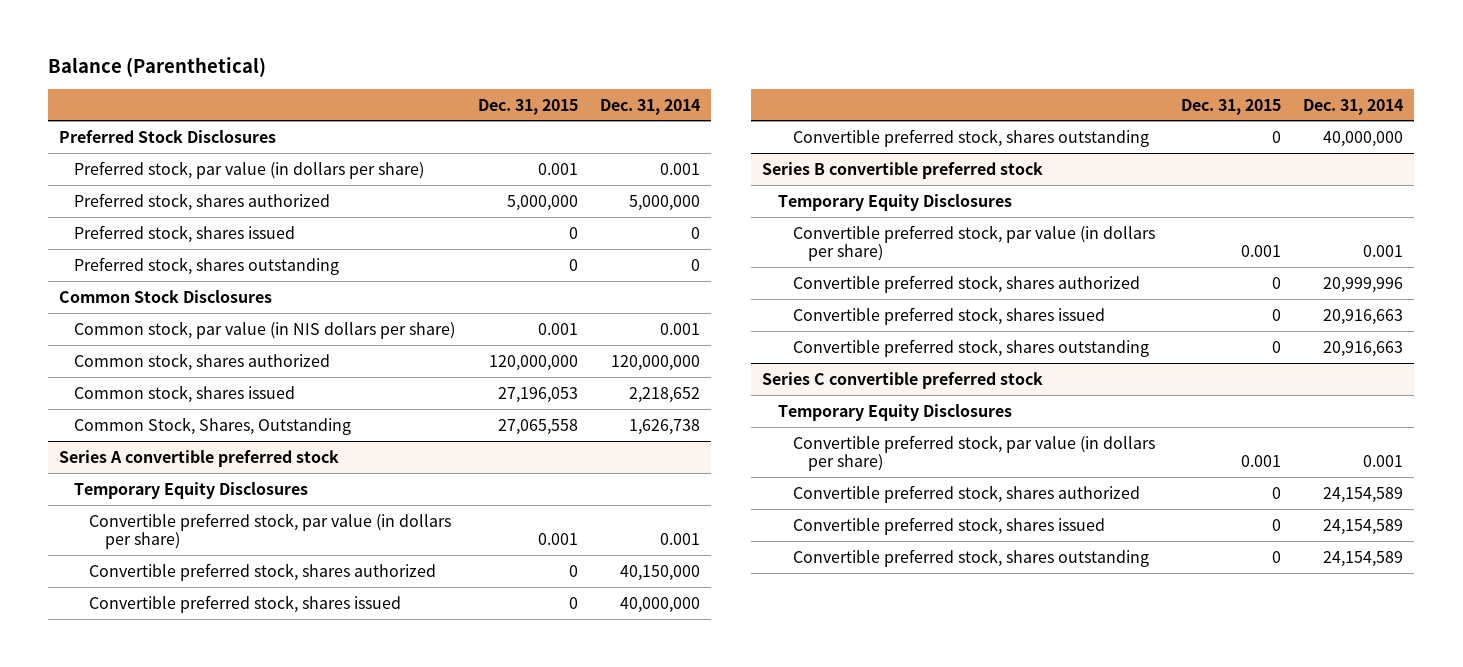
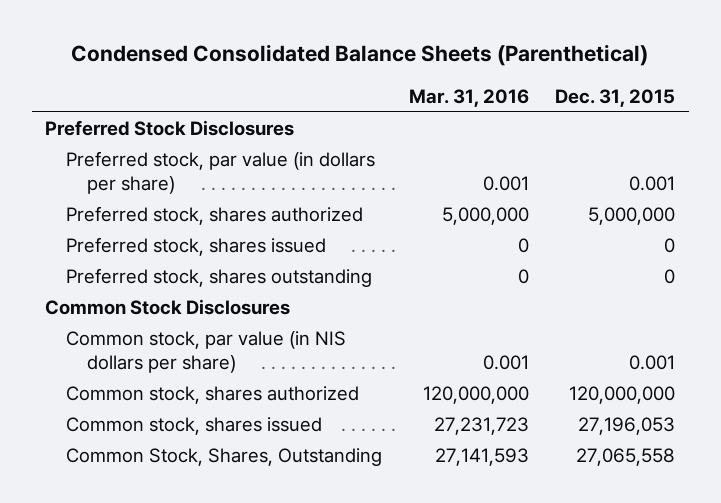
- Balance (Parenthetical)
+ Condensed Consolidated Balance Sheets (Parenthetical)
- | Dec. 31, 2015 | Dec. 31, 2014
+ | Mar. 31, 2016 | Dec. 31, 2015
- Series A convertible preferred stock
- Temporary Equity Disclosures
- Convertible preferred stock, par value (in dollars per share) | 0.001 | 0.001
- Convertible preferred stock, shares authorized | 0 | 40,150,000
- Convertible preferred stock, shares issued | 0 | 40,000,000
- Convertible preferred stock, shares outstanding | 0 | 40,000,000
- Series B convertible preferred stock
- Temporary Equity Disclosures
- Convertible preferred stock, par value (in dollars per share) | 0.001 | 0.001
- Convertible preferred stock, shares authorized | 0 | 20,999,996
- Convertible preferred stock, shares issued | 0 | 20,916,663
- Convertible preferred stock, shares outstanding | 0 | 20,916,663
- Series C convertible preferred stock
- Temporary Equity Disclosures
- Convertible preferred stock, par value (in dollars per share) | 0.001 | 0.001
- Convertible preferred stock, shares authorized | 0 | 24,154,589
- Convertible preferred stock, shares issued | 0 | 24,154,589
- Convertible preferred stock, shares outstanding | 0 | 24,154,589

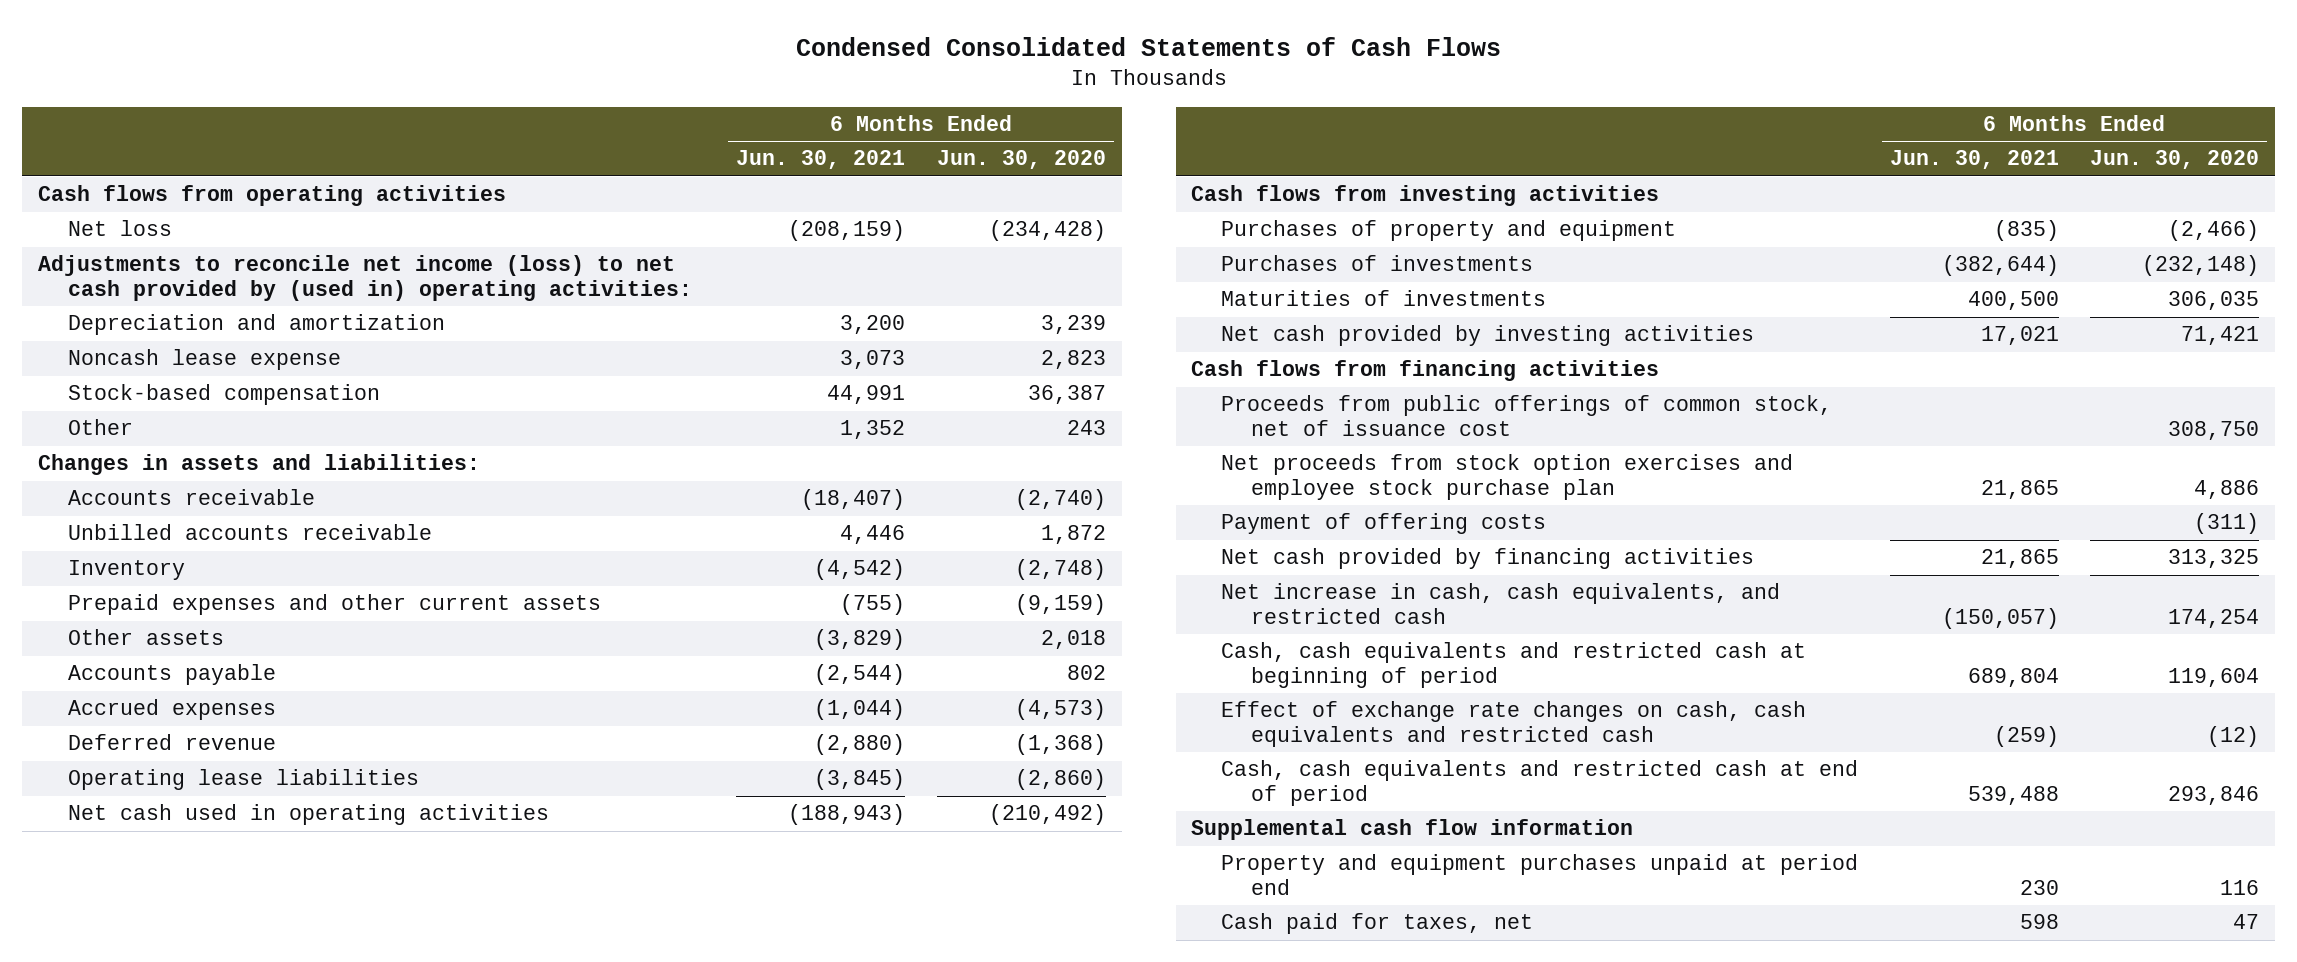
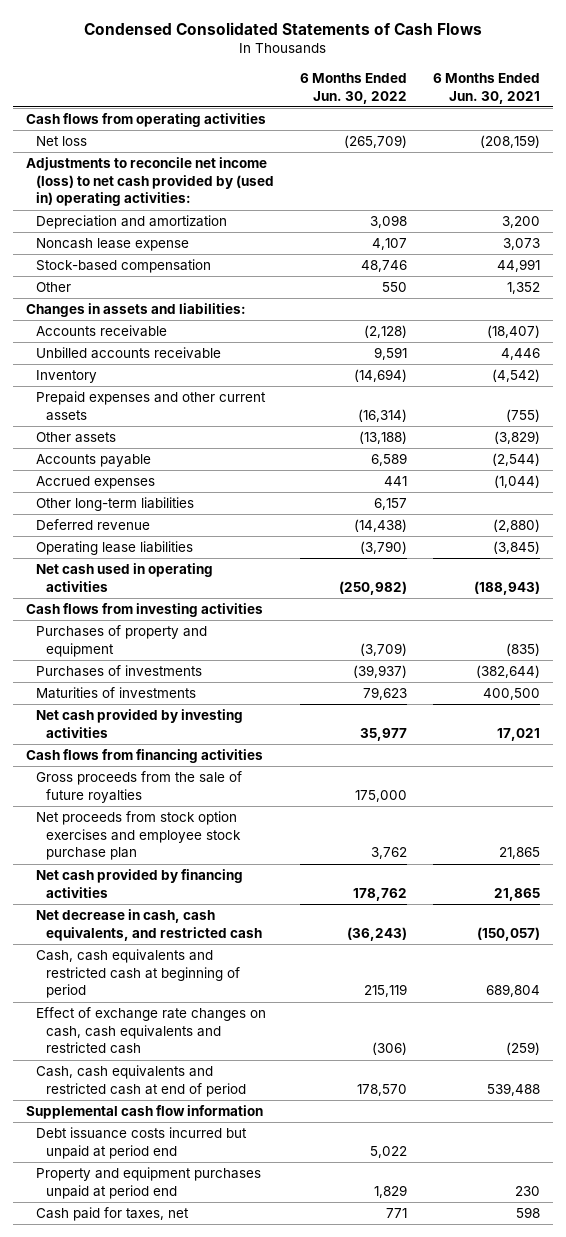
- | 6 Months Ended Jun. 30, 2021 | 6 Months Ended Jun. 30, 2020
+ | 6 Months Ended Jun. 30, 2022 | 6 Months Ended Jun. 30, 2021
+ Other long-term liabilities | 6,157 |
- Proceeds from public offerings of common stock, net of issuance cost | | 308,750
+ Gross proceeds from the sale of future royalties | 175,000 |
- Payment of offering costs | | (311)
- Net increase in cash, cash equivalents, and restricted cash | (150,057) | 174,254
+ Net decrease in cash, cash equivalents, and restricted cash | (36,243) | (150,057)
+ Debt issuance costs incurred but unpaid at period end | 5,022 |

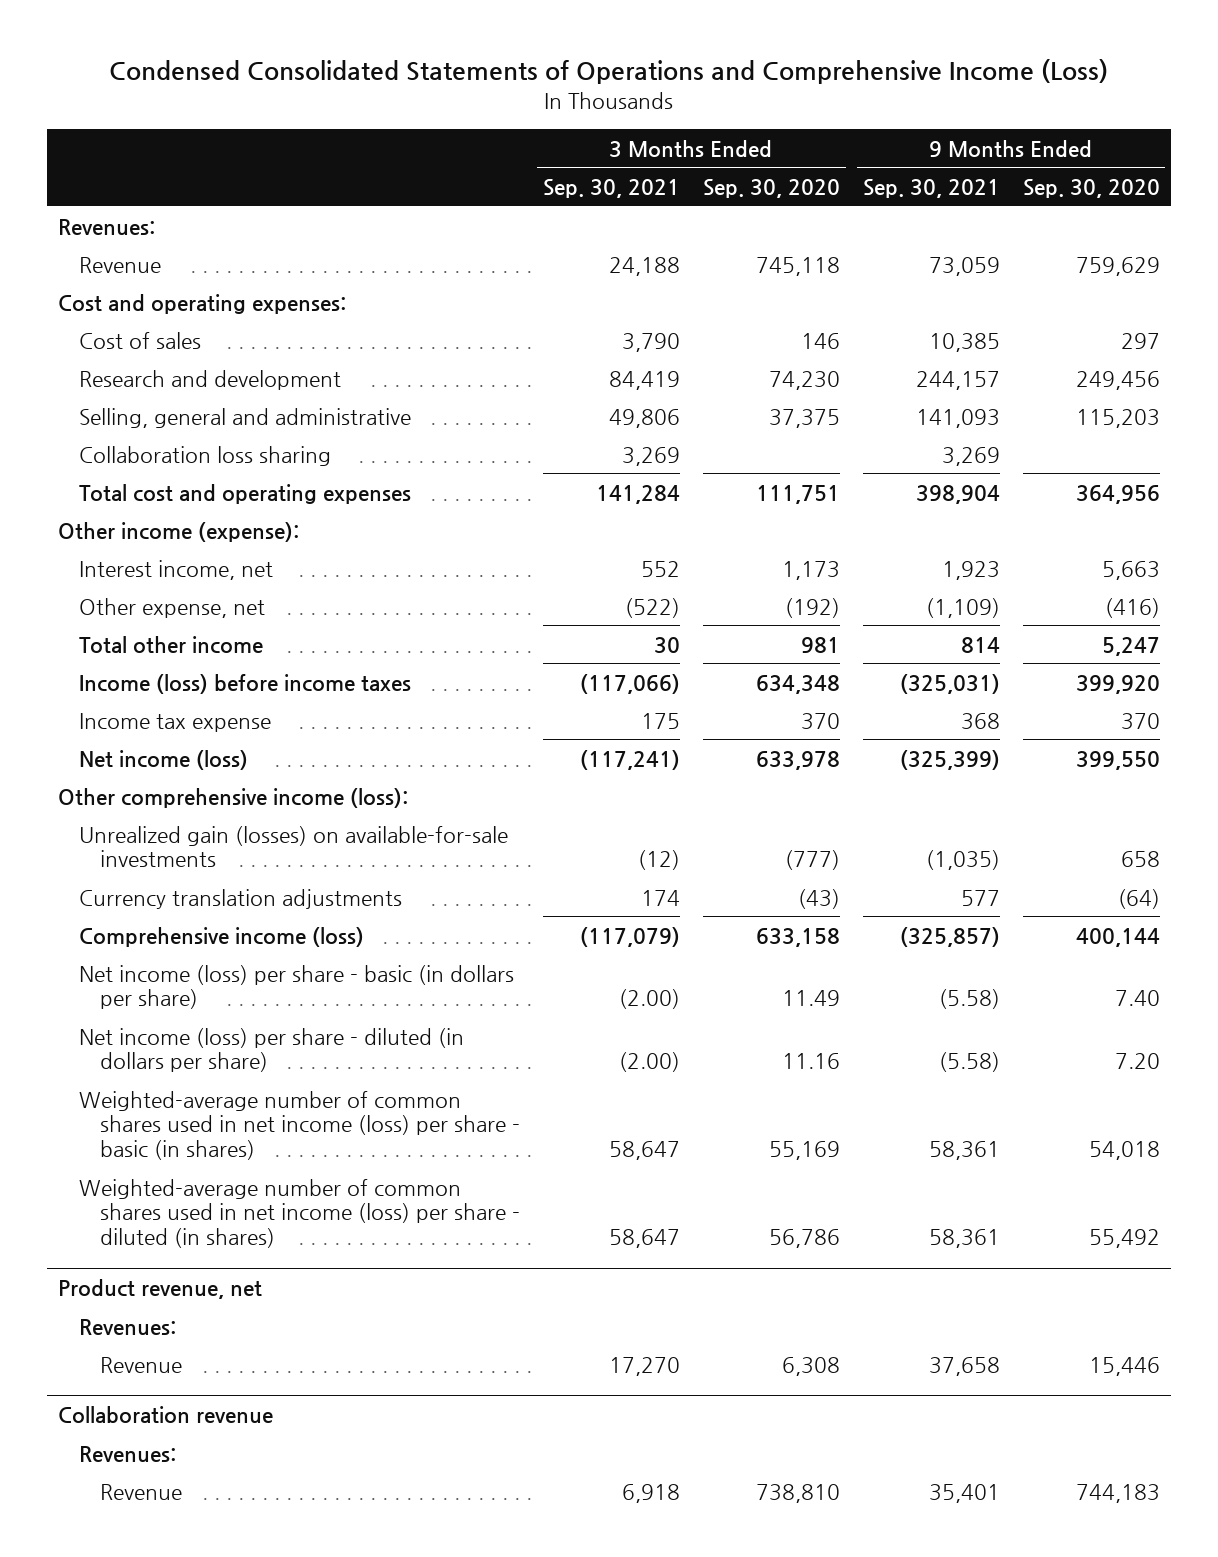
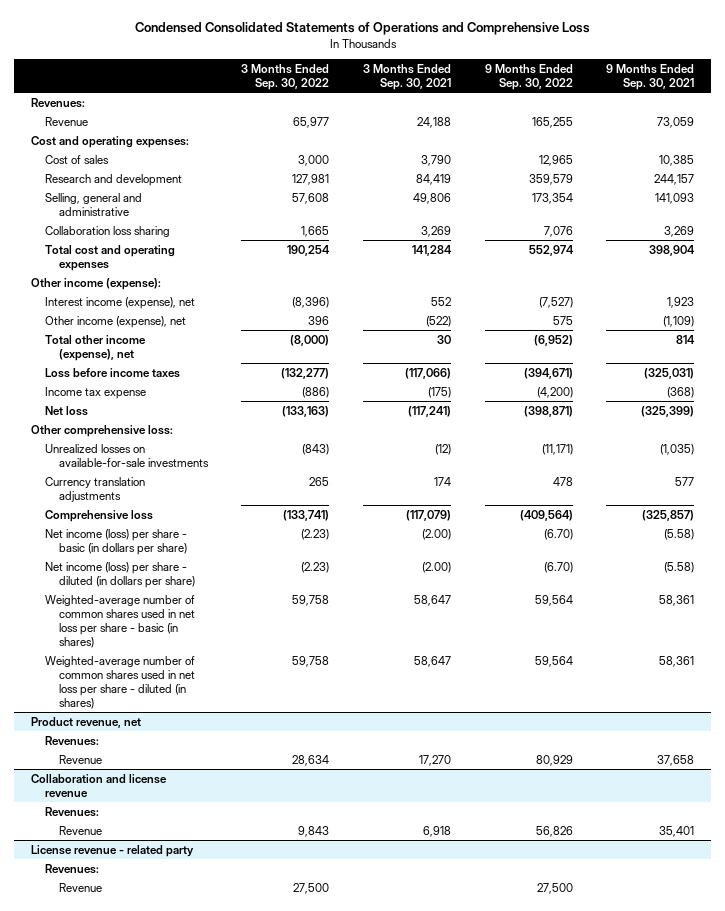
- Condensed Consolidated Statements of Operations and Comprehensive Income (Loss)
+ Condensed Consolidated Statements of Operations and Comprehensive Loss
- | 3 Months Ended Sep. 30, 2021 | 3 Months Ended Sep. 30, 2020 | 9 Months Ended Sep. 30, 2021 | 9 Months Ended Sep. 30, 2020
+ | 3 Months Ended Sep. 30, 2022 | 3 Months Ended Sep. 30, 2021 | 9 Months Ended Sep. 30, 2022 | 9 Months Ended Sep. 30, 2021
- Interest income, net | 552 | 1,173 | 1,923 | 5,663
- Other expense, net | (522) | (192) | (1,109) | (416)
- Total other income | 30 | 981 | 814 | 5,247
- Income (loss) before income taxes | (117,066) | 634,348 | (325,031) | 399,920
- Income tax expense | 175 | 370 | 368 | 370
- Net income (loss) | (117,241) | 633,978 | (325,399) | 399,550
- Other comprehensive income (loss):
- Unrealized gain (losses) on available-for-sale investments | (12) | (777) | (1,035) | 658
+ Interest income (expense), net | (8,396) | 552 | (7,527) | 1,923
+ Other income (expense), net | 396 | (522) | 575 | (1,109)
+ Total other income (expense), net | (8,000) | 30 | (6,952) | 814
+ Loss before income taxes | (132,277) | (117,066) | (394,671) | (325,031)
+ Income tax expense | (886) | (175) | (4,200) | (368)
+ Net loss | (133,163) | (117,241) | (398,871) | (325,399)
+ Other comprehensive loss:
+ Unrealized losses on available-for-sale investments | (843) | (12) | (11,171) | (1,035)
- Comprehensive income (loss) | (117,079) | 633,158 | (325,857) | 400,144
+ Comprehensive loss | (133,741) | (117,079) | (409,564) | (325,857)
- Weighted-average number of common shares used in net income (loss) per share - basic (in shares) | 58,647 | 55,169 | 58,361 | 54,018
- Weighted-average number of common shares used in net income (loss) per share - diluted (in shares) | 58,647 | 56,786 | 58,361 | 55,492
+ Weighted-average number of common shares used in net loss per share - basic (in shares) | 59,758 | 58,647 | 59,564 | 58,361
+ Weighted-average number of common shares used in net loss per share - diluted (in shares) | 59,758 | 58,647 | 59,564 | 58,361
- Collaboration revenue
+ Collaboration and license revenue
+ License revenue - related party
+ Revenues:
+ Revenue | 27,500 | | 27,500 |

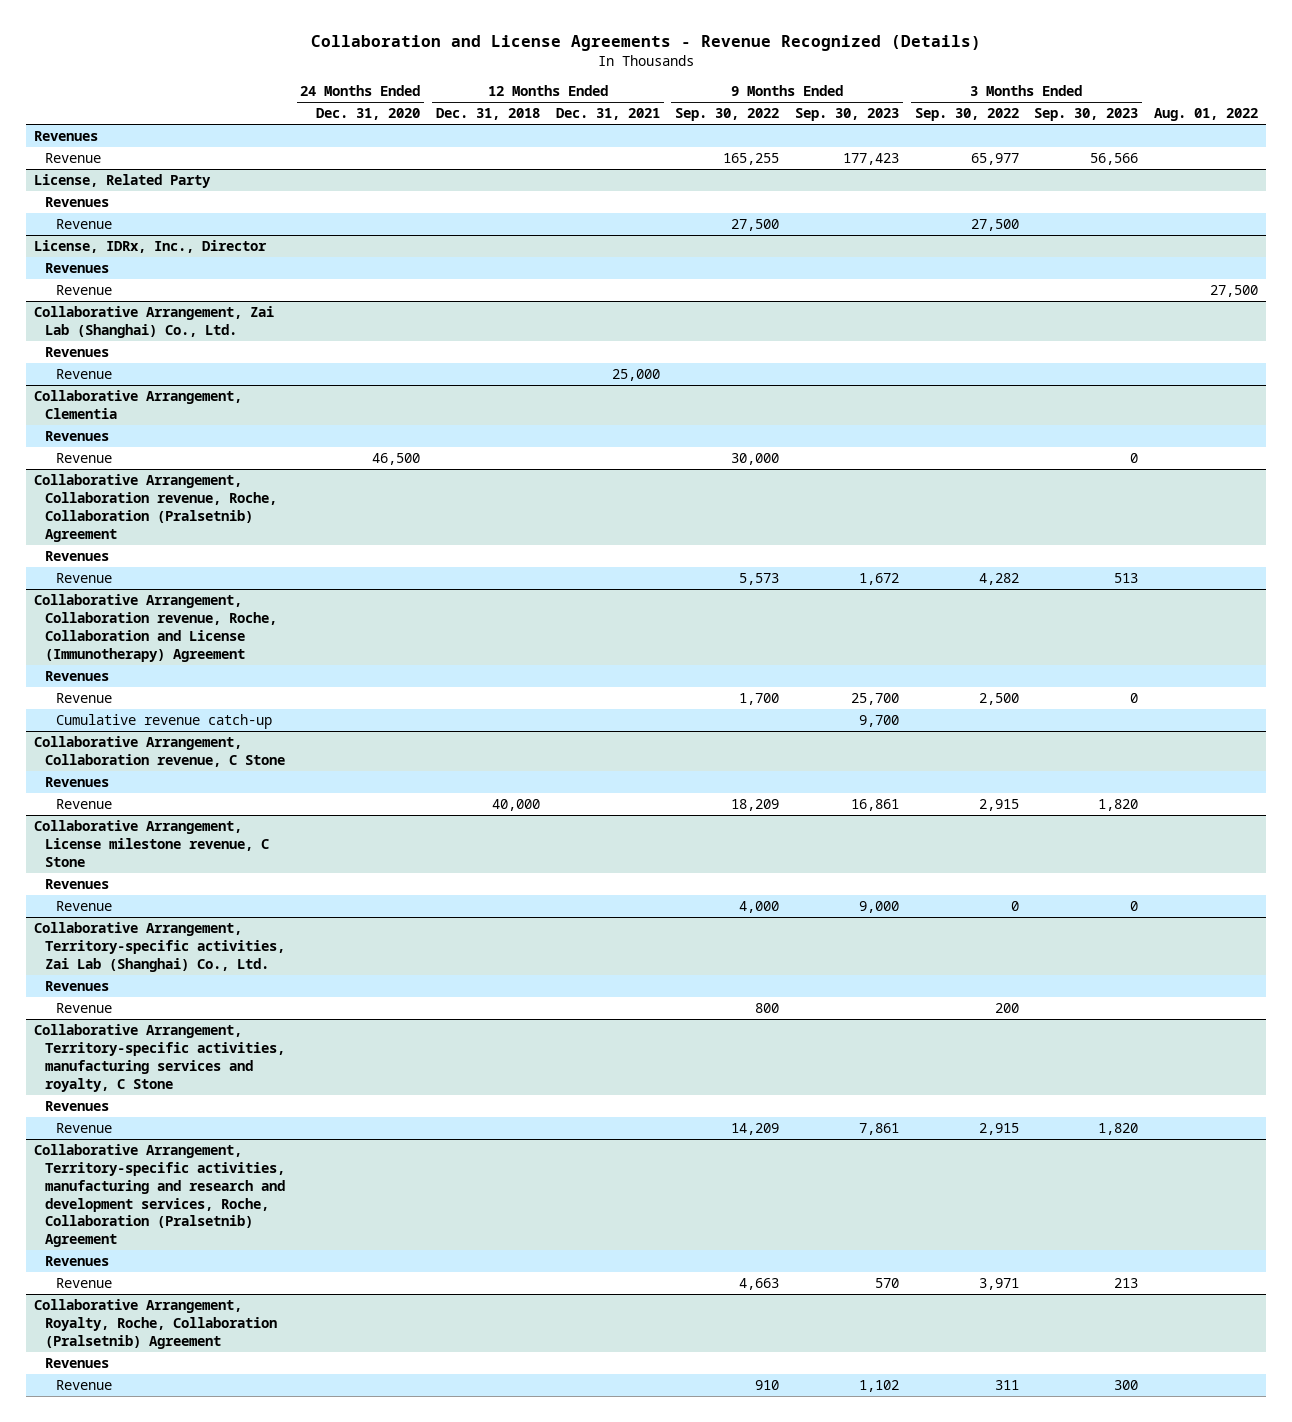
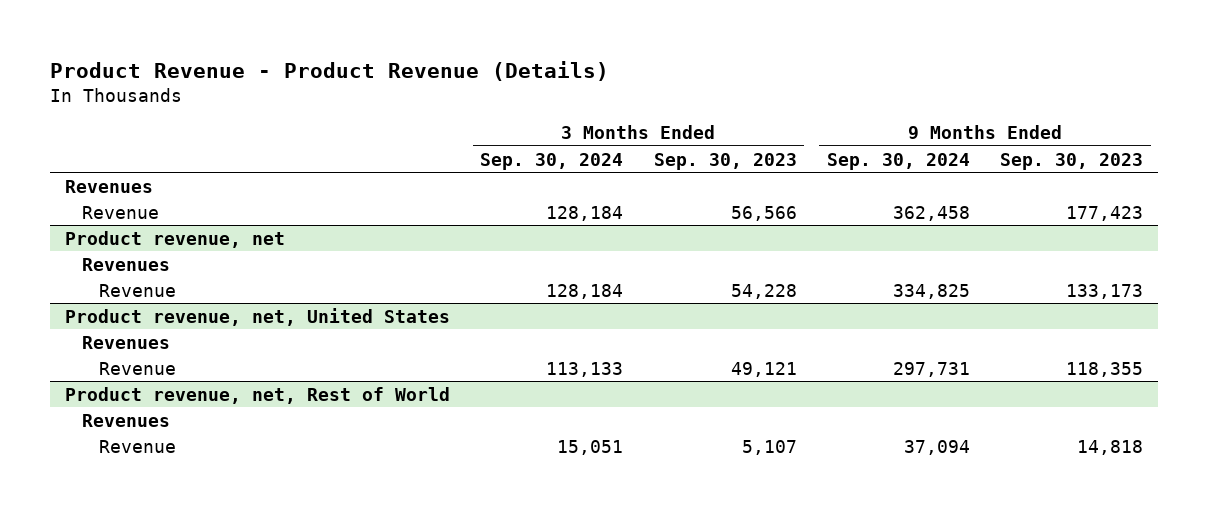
- Collaboration and License Agreements - Revenue Recognized (Details)
+ Product Revenue - Product Revenue (Details)
- | 24 Months Ended Dec. 31, 2020 | 12 Months Ended Dec. 31, 2018 | 12 Months Ended Dec. 31, 2021 | 9 Months Ended Sep. 30, 2022 | 9 Months Ended Sep. 30, 2023 | 3 Months Ended Sep. 30, 2022 | 3 Months Ended Sep. 30, 2023 | Aug. 01, 2022
+ | 3 Months Ended Sep. 30, 2024 | 3 Months Ended Sep. 30, 2023 | 9 Months Ended Sep. 30, 2024 | 9 Months Ended Sep. 30, 2023
- License, Related Party
- Revenues
- Revenue | | | | 27,500 | | 27,500 | |
- License, IDRx, Inc., Director
- Revenues
- Revenue | | | | | | | | 27,500
- Collaborative Arrangement, Zai Lab (Shanghai) Co., Ltd.
- Revenues
- Revenue | | | 25,000 | | | | |
- Collaborative Arrangement, Clementia
- Revenues
- Revenue | 46,500 | | | 30,000 | | | 0 |
- Collaborative Arrangement, Collaboration revenue, Roche, Collaboration (Pralsetnib) Agreement
- Revenues
- Revenue | | | | 5,573 | 1,672 | 4,282 | 513 |
- Collaborative Arrangement, Collaboration revenue, Roche, Collaboration and License (Immunotherapy) Agreement
- Revenues
- Revenue | | | | 1,700 | 25,700 | 2,500 | 0 |
- Cumulative revenue catch-up | | | | | 9,700 | | |
- Collaborative Arrangement, Collaboration revenue, C Stone
- Revenues
- Revenue | | 40,000 | | 18,209 | 16,861 | 2,915 | 1,820 |
- Collaborative Arrangement, License milestone revenue, C Stone
- Revenues
- Revenue | | | | 4,000 | 9,000 | 0 | 0 |
- Collaborative Arrangement, Territory-specific activities, Zai Lab (Shanghai) Co., Ltd.
- Revenues
- Revenue | | | | 800 | | 200 | |
- Collaborative Arrangement, Territory-specific activities, manufacturing services and royalty, C Stone
+ Product revenue, net
- Revenue | | | | 14,209 | 7,861 | 2,915 | 1,820 |
- Collaborative Arrangement, Territory-specific activities, manufacturing and research and development services, Roche, Collaboration (Pralsetnib) Agreement
+ Revenue | 128,184 | 54,228 | 334,825 | 133,173
+ Product revenue, net, United States
- Revenue | | | | 4,663 | 570 | 3,971 | 213 |
- Collaborative Arrangement, Royalty, Roche, Collaboration (Pralsetnib) Agreement
+ Revenue | 113,133 | 49,121 | 297,731 | 118,355
+ Product revenue, net, Rest of World
- Revenue | | | | 910 | 1,102 | 311 | 300 |
+ Revenue | 15,051 | 5,107 | 37,094 | 14,818

